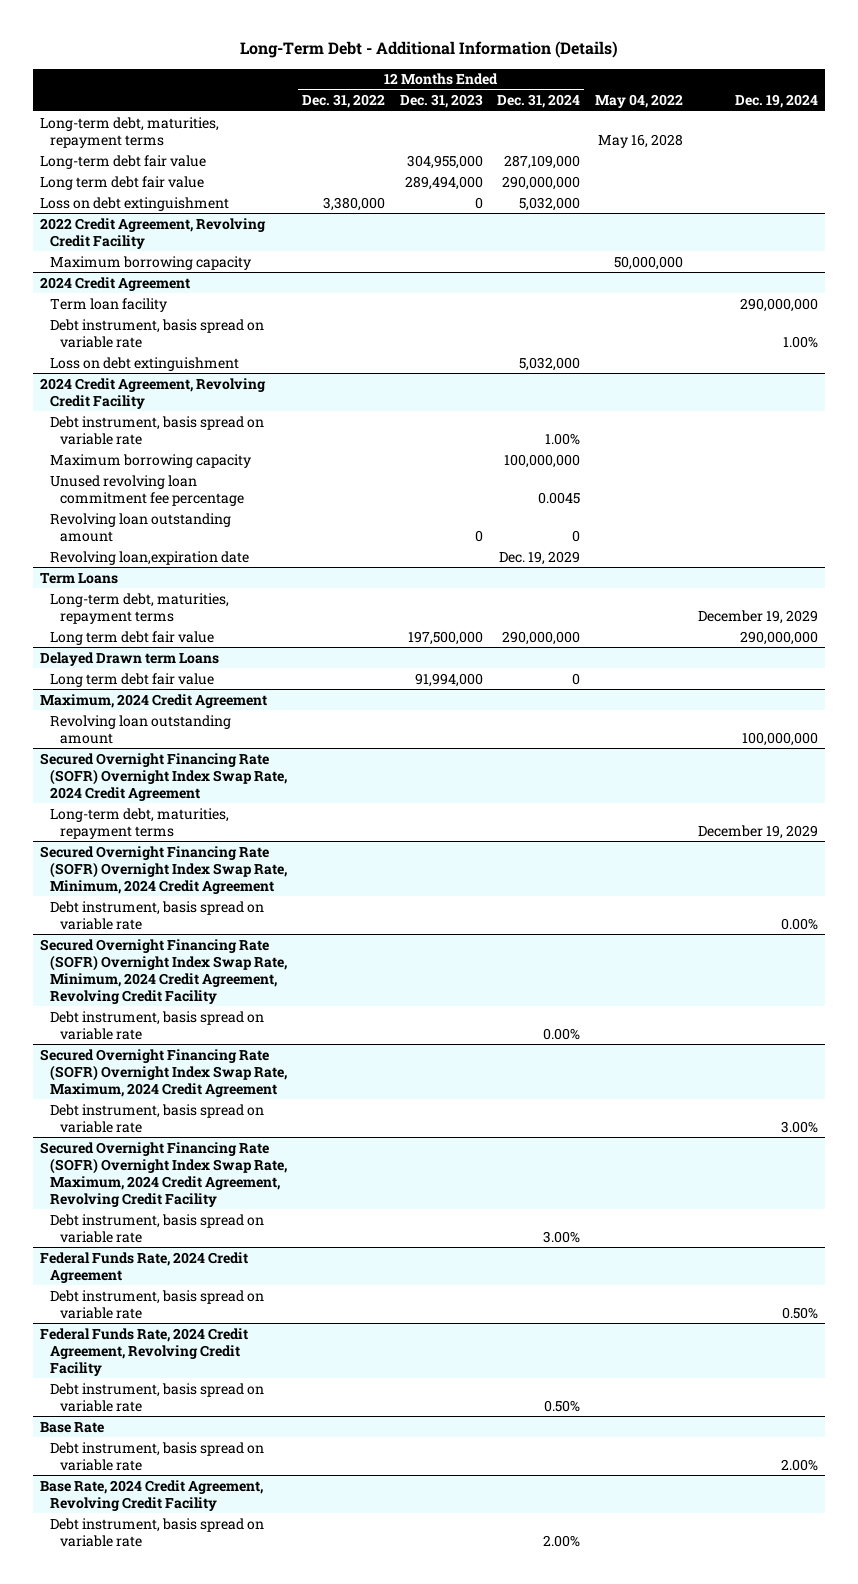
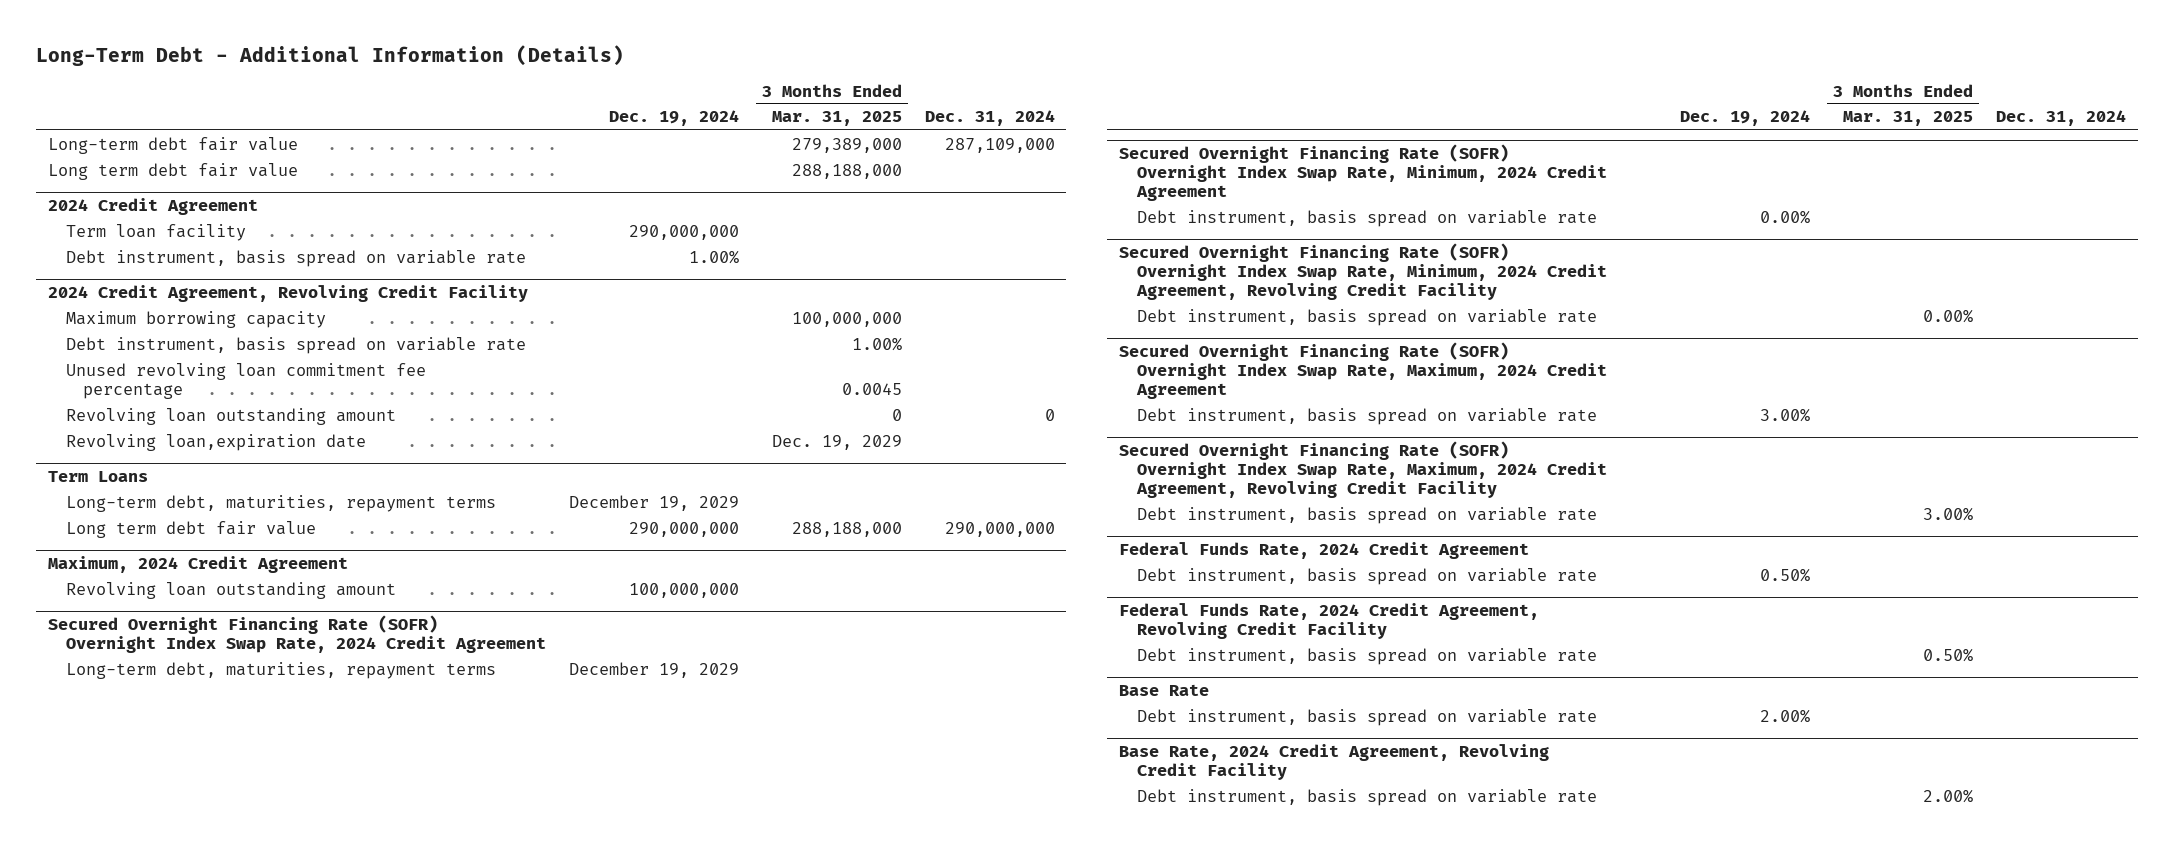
- | 12 Months Ended Dec. 31, 2022 | 12 Months Ended Dec. 31, 2023 | 12 Months Ended Dec. 31, 2024 | May 04, 2022 | Dec. 19, 2024
+ | Dec. 19, 2024 | 3 Months Ended Mar. 31, 2025 | Dec. 31, 2024
- Long-term debt, maturities, repayment terms | | | | May 16, 2028 |
- Loss on debt extinguishment | 3,380,000 | 0 | 5,032,000 | |
- 2022 Credit Agreement, Revolving Credit Facility
- Maximum borrowing capacity | | | | 50,000,000 |
@ 2024 Credit Agreement
- Loss on debt extinguishment | | | 5,032,000 | |
@ 2024 Credit Agreement, Revolving Credit Facility
moved down: Debt instrument, basis spread on variable rate | | 1.00% |
- Delayed Drawn term Loans
- Long term debt fair value | | 91,994,000 | 0 | |

